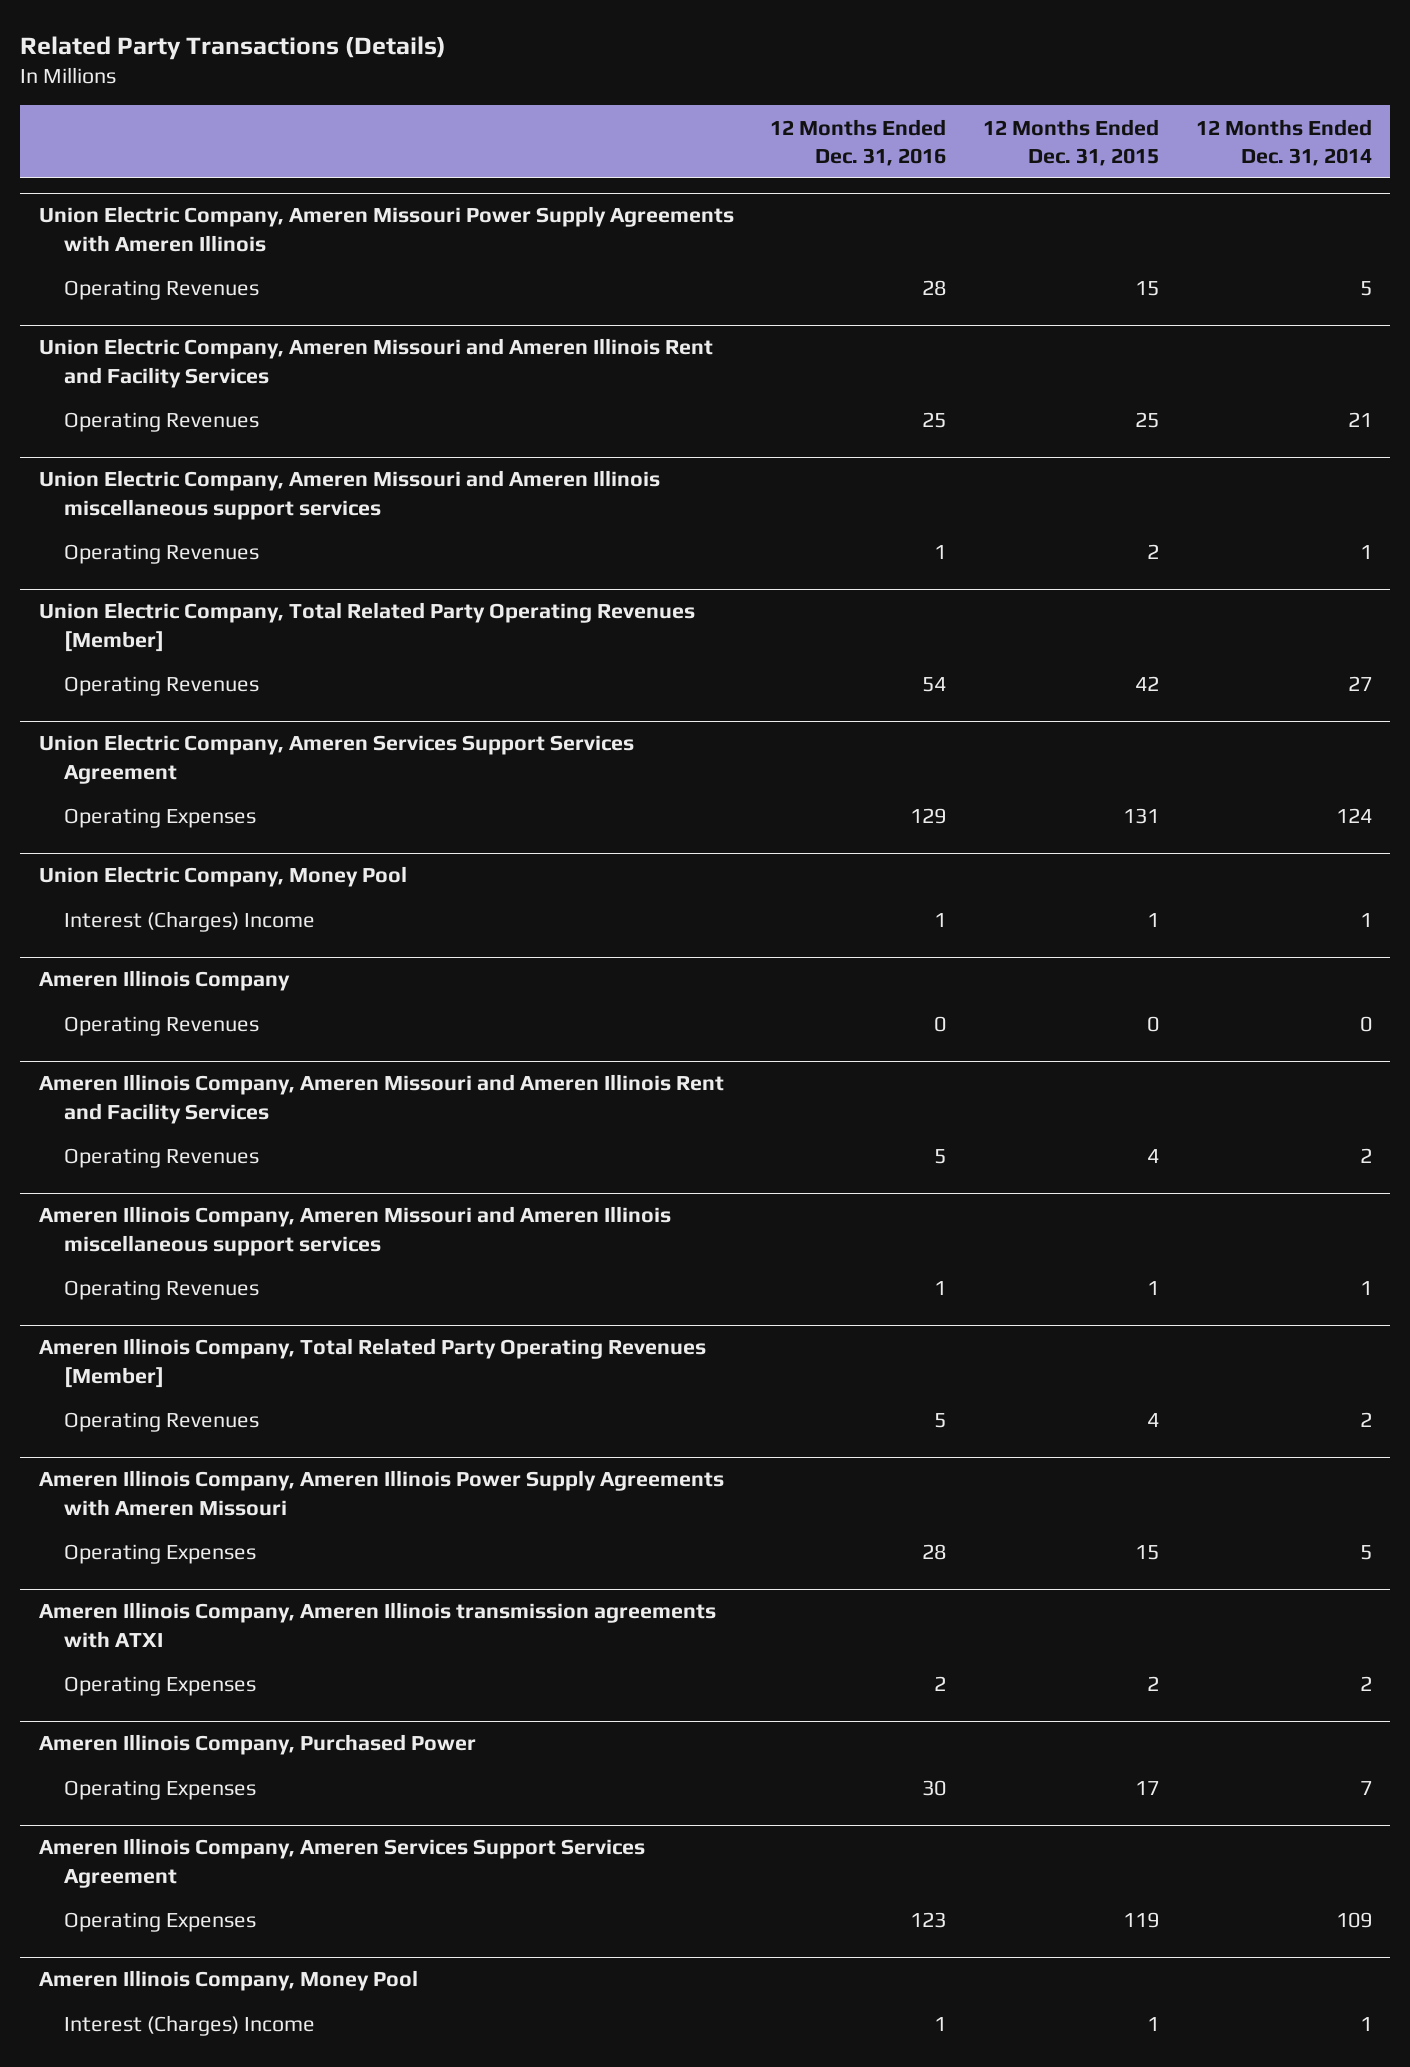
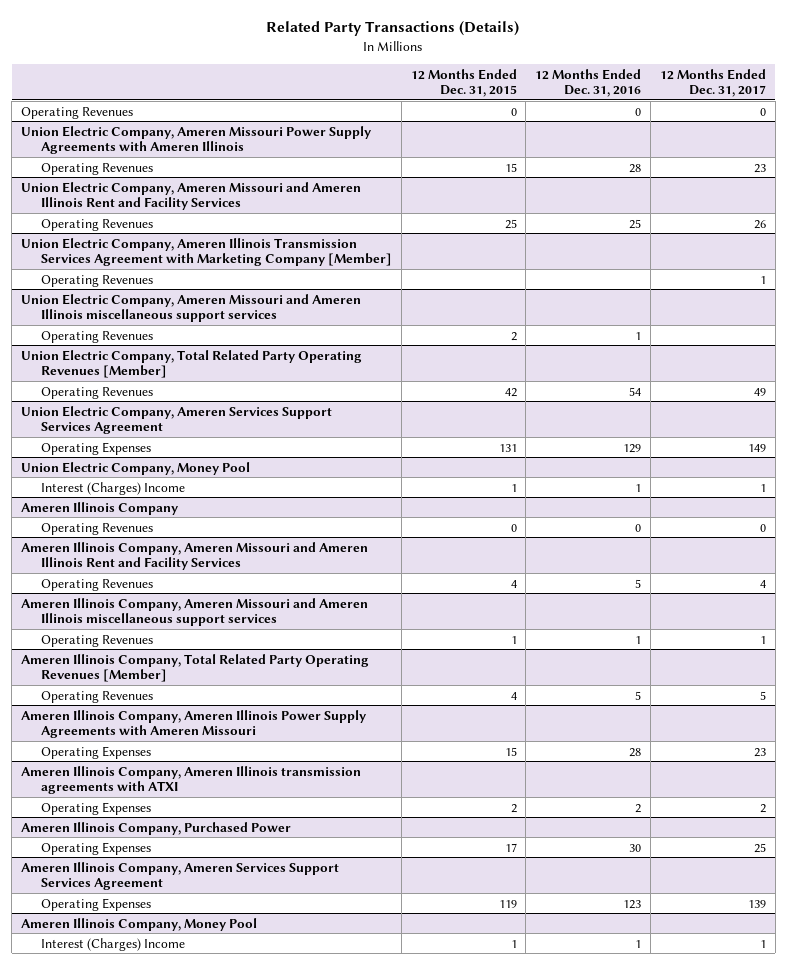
- | 12 Months Ended Dec. 31, 2016 | 12 Months Ended Dec. 31, 2015 | 12 Months Ended Dec. 31, 2014
+ | 12 Months Ended Dec. 31, 2015 | 12 Months Ended Dec. 31, 2016 | 12 Months Ended Dec. 31, 2017
+ Operating Revenues | 0 | 0 | 0
+ Union Electric Company, Ameren Illinois Transmission Services Agreement with Marketing Company [Member]
+ Operating Revenues | | | 1

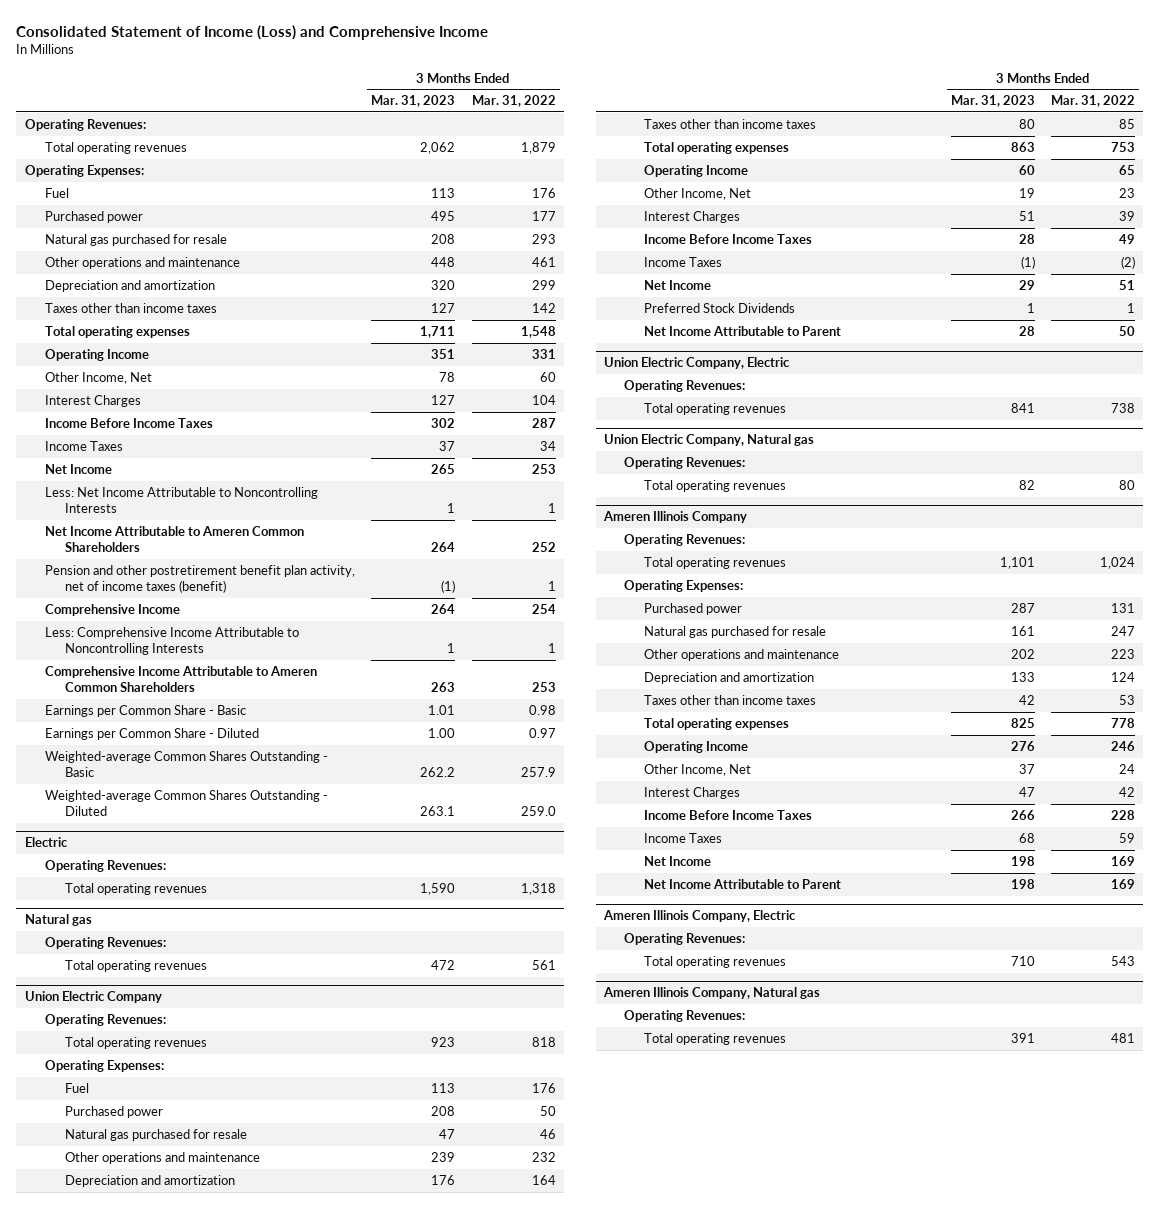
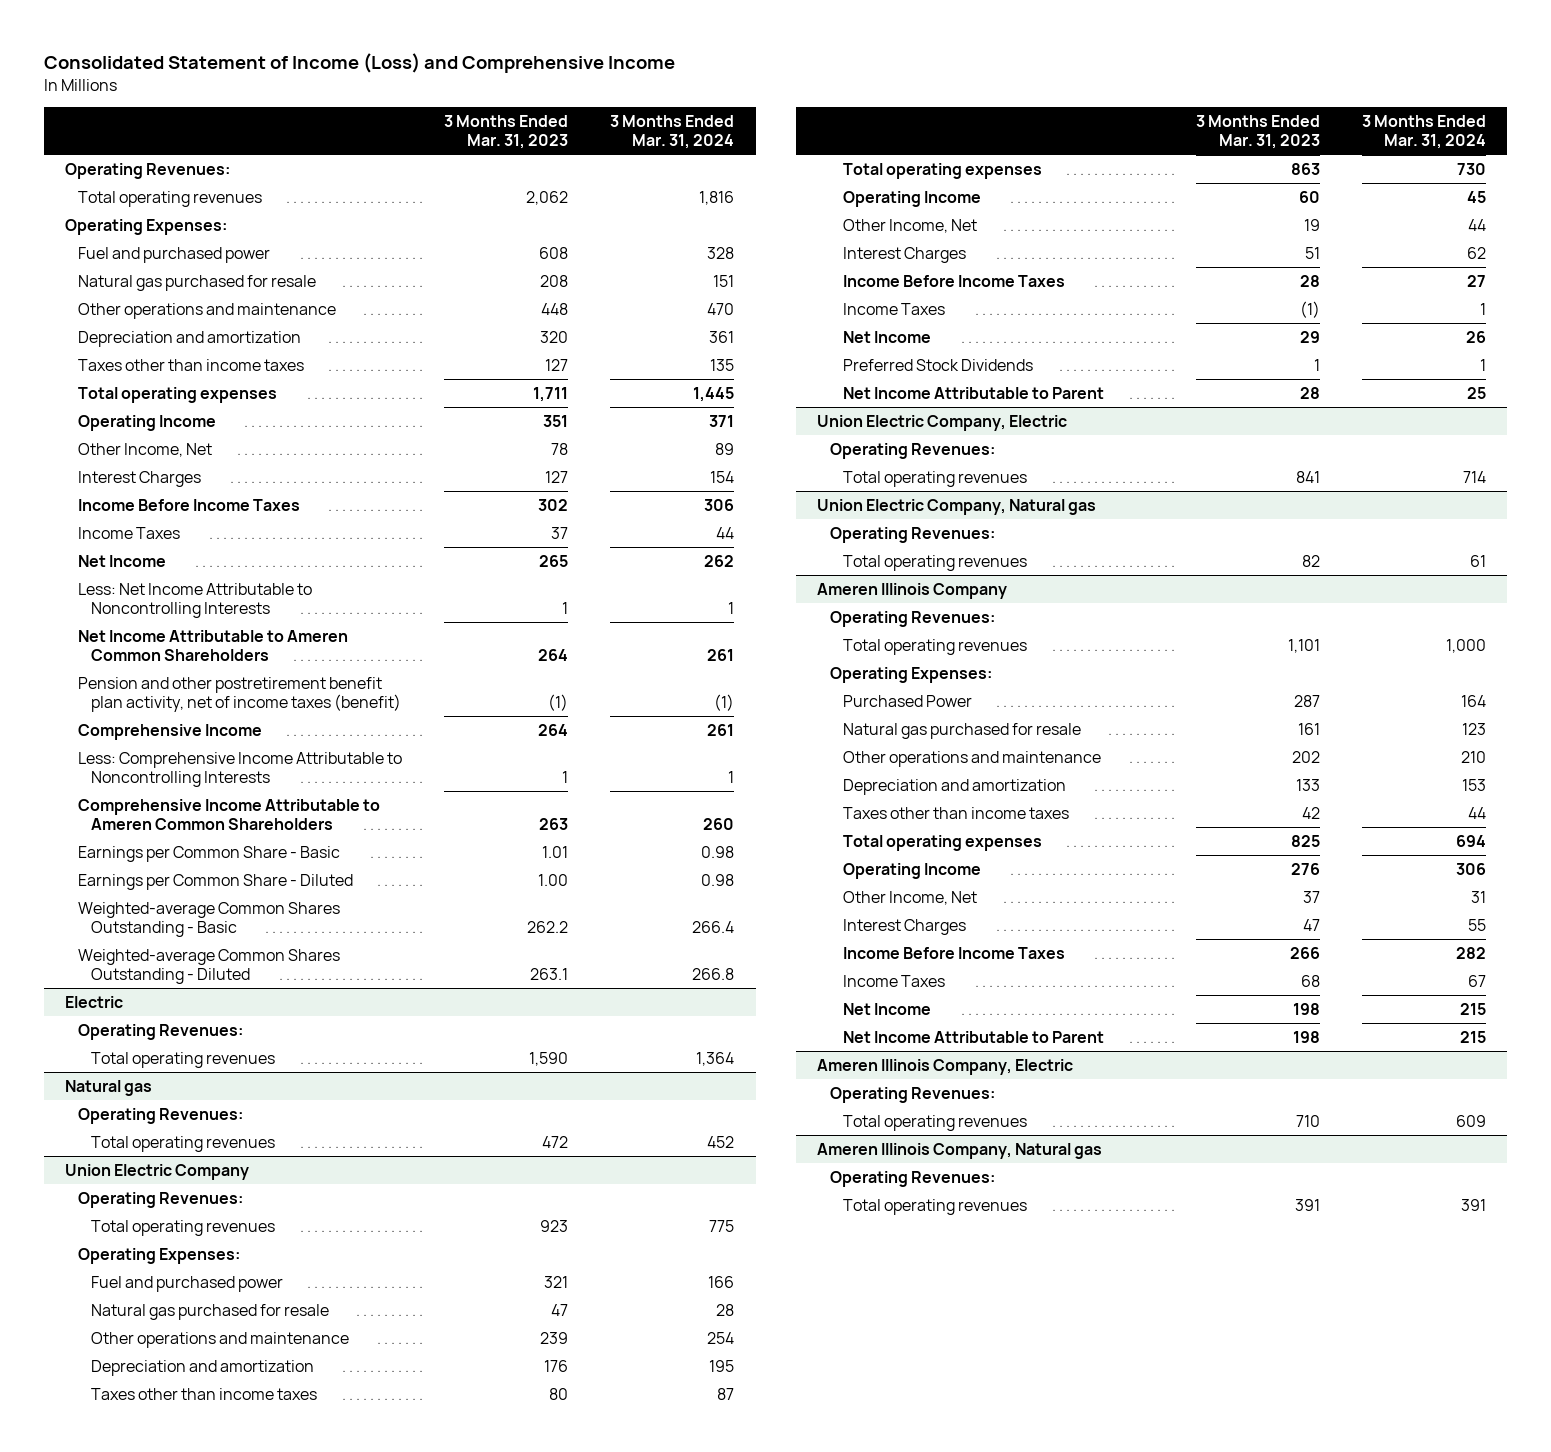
- | 3 Months Ended Mar. 31, 2023 | 3 Months Ended Mar. 31, 2022
+ | 3 Months Ended Mar. 31, 2023 | 3 Months Ended Mar. 31, 2024
- Fuel | 113 | 176
- Purchased power | 495 | 177
+ Fuel and purchased power | 608 | 328
@ Union Electric Company
- Fuel | 113 | 176
- Purchased power | 208 | 50
+ Fuel and purchased power | 321 | 166
@ Ameren Illinois Company
- Purchased power | 287 | 131
+ Purchased Power | 287 | 164

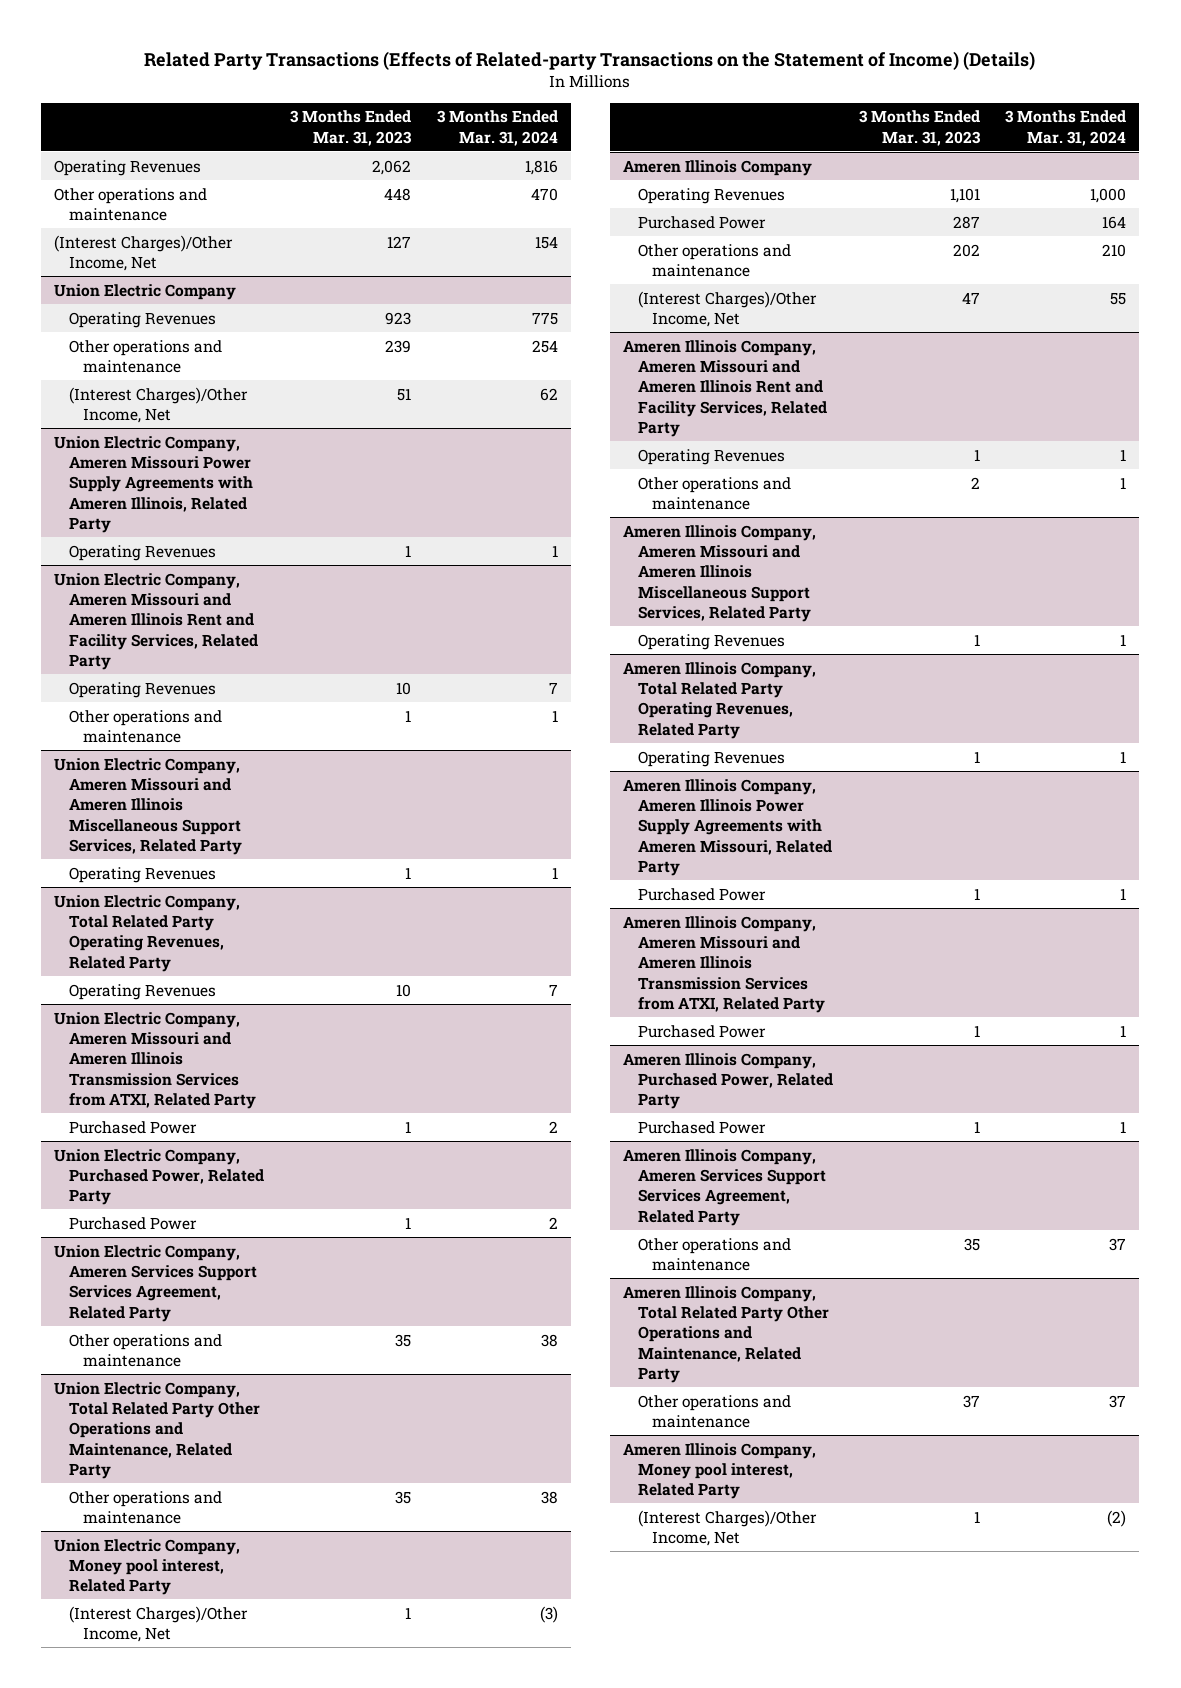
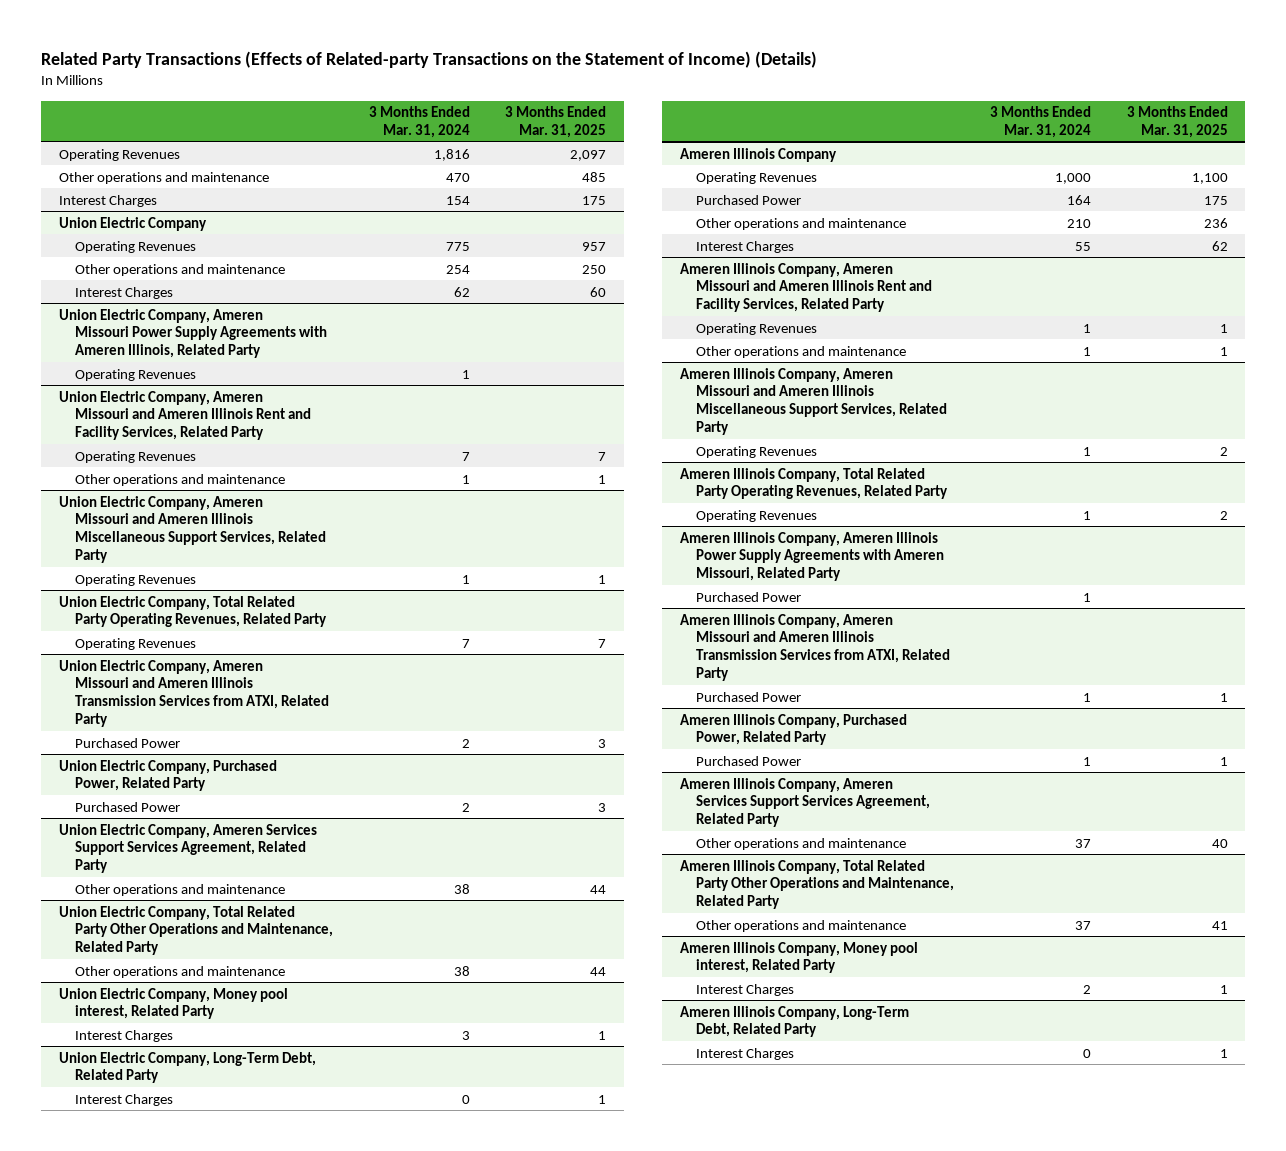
- | 3 Months Ended Mar. 31, 2023 | 3 Months Ended Mar. 31, 2024
+ | 3 Months Ended Mar. 31, 2024 | 3 Months Ended Mar. 31, 2025
- (Interest Charges)/Other Income, Net | 127 | 154
+ Interest Charges | 154 | 175
@ Union Electric Company
- (Interest Charges)/Other Income, Net | 51 | 62
+ Interest Charges | 62 | 60
@ Union Electric Company, Money pool interest, Related Party
- (Interest Charges)/Other Income, Net | 1 | (3)
+ Interest Charges | 3 | 1
+ Union Electric Company, Long-Term Debt, Related Party
+ Interest Charges | 0 | 1
@ Ameren Illinois Company
- (Interest Charges)/Other Income, Net | 47 | 55
+ Interest Charges | 55 | 62
@ Ameren Illinois Company, Money pool interest, Related Party
- (Interest Charges)/Other Income, Net | 1 | (2)
+ Interest Charges | 2 | 1
+ Ameren Illinois Company, Long-Term Debt, Related Party
+ Interest Charges | 0 | 1

